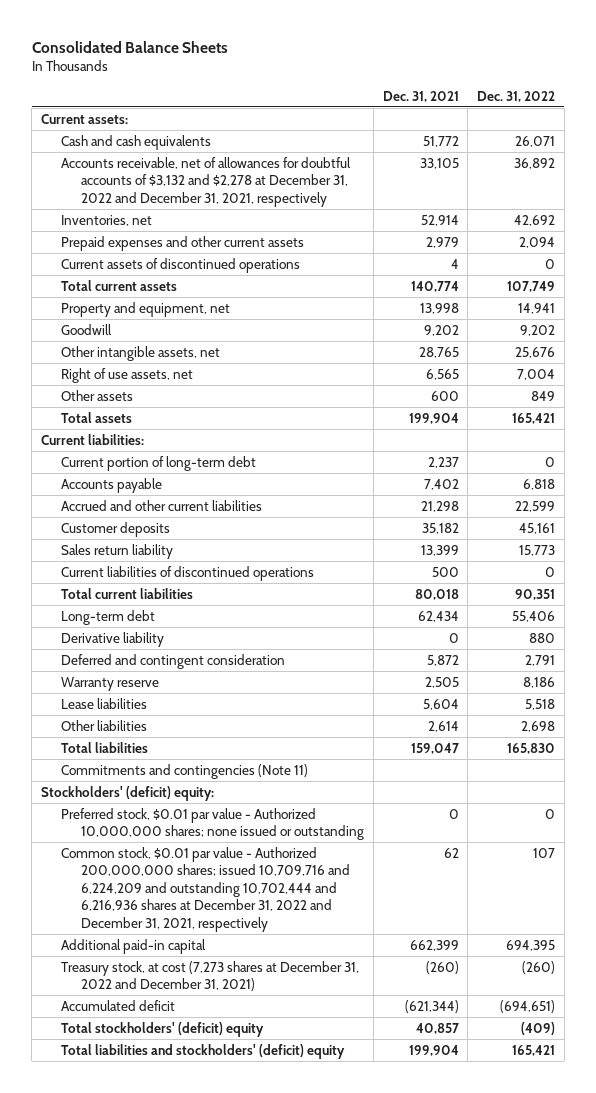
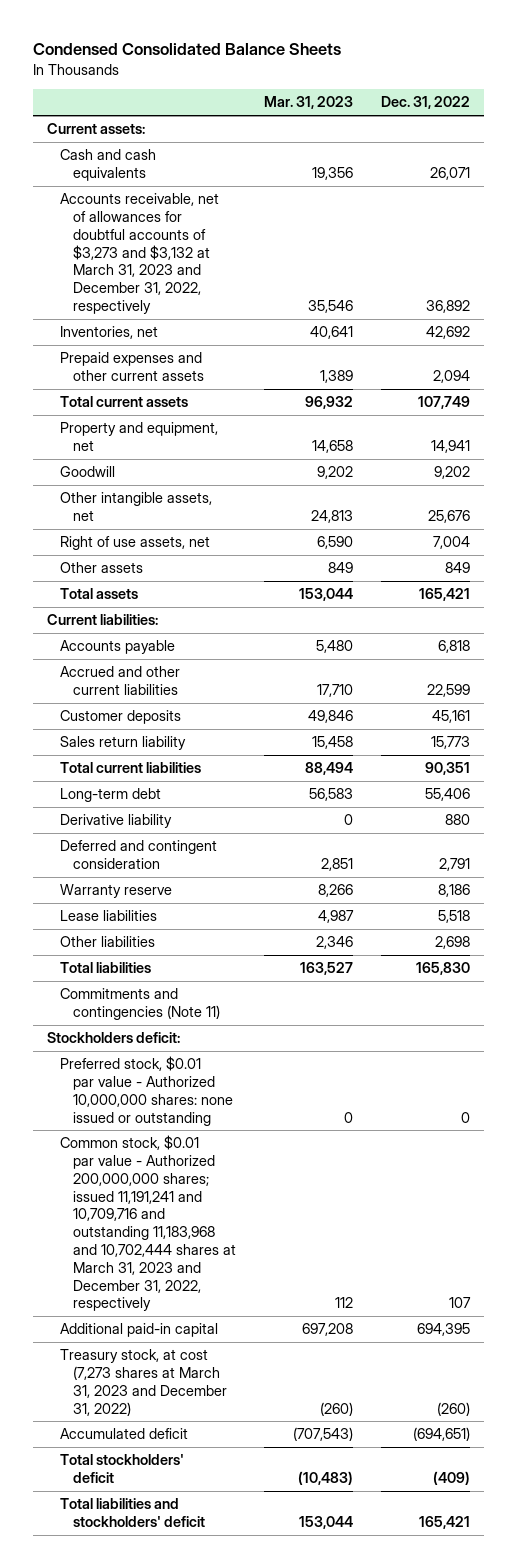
- Consolidated Balance Sheets
+ Condensed Consolidated Balance Sheets
- | Dec. 31, 2021 | Dec. 31, 2022
+ | Mar. 31, 2023 | Dec. 31, 2022
- Accounts receivable, net of allowances for doubtful accounts of $3,132 and $2,278 at December 31, 2022 and December 31, 2021, respectively | 33,105 | 36,892
+ Accounts receivable, net of allowances for doubtful accounts of $3,273 and $3,132 at March 31, 2023 and December 31, 2022, respectively | 35,546 | 36,892
- Current assets of discontinued operations | 4 | 0
- Current portion of long-term debt | 2,237 | 0
- Current liabilities of discontinued operations | 500 | 0
- Stockholders' (deficit) equity:
- Preferred stock, $0.01 par value - Authorized 10,000,000 shares; none issued or outstanding | 0 | 0
- Common stock, $0.01 par value - Authorized 200,000,000 shares; issued 10,709,716 and 6,224,209 and outstanding 10,702,444 and 6,216,936 shares at December 31, 2022 and December 31, 2021, respectively | 62 | 107
+ Stockholders deficit:
+ Preferred stock, $0.01 par value - Authorized 10,000,000 shares: none issued or outstanding | 0 | 0
+ Common stock, $0.01 par value - Authorized 200,000,000 shares; issued 11,191,241 and 10,709,716 and outstanding 11,183,968 and 10,702,444 shares at March 31, 2023 and December 31, 2022, respectively | 112 | 107
- Treasury stock, at cost (7,273 shares at December 31, 2022 and December 31, 2021) | (260) | (260)
+ Treasury stock, at cost (7,273 shares at March 31, 2023 and December 31, 2022) | (260) | (260)
- Total stockholders' (deficit) equity | 40,857 | (409)
- Total liabilities and stockholders' (deficit) equity | 199,904 | 165,421
+ Total stockholders' deficit | (10,483) | (409)
+ Total liabilities and stockholders' deficit | 153,044 | 165,421

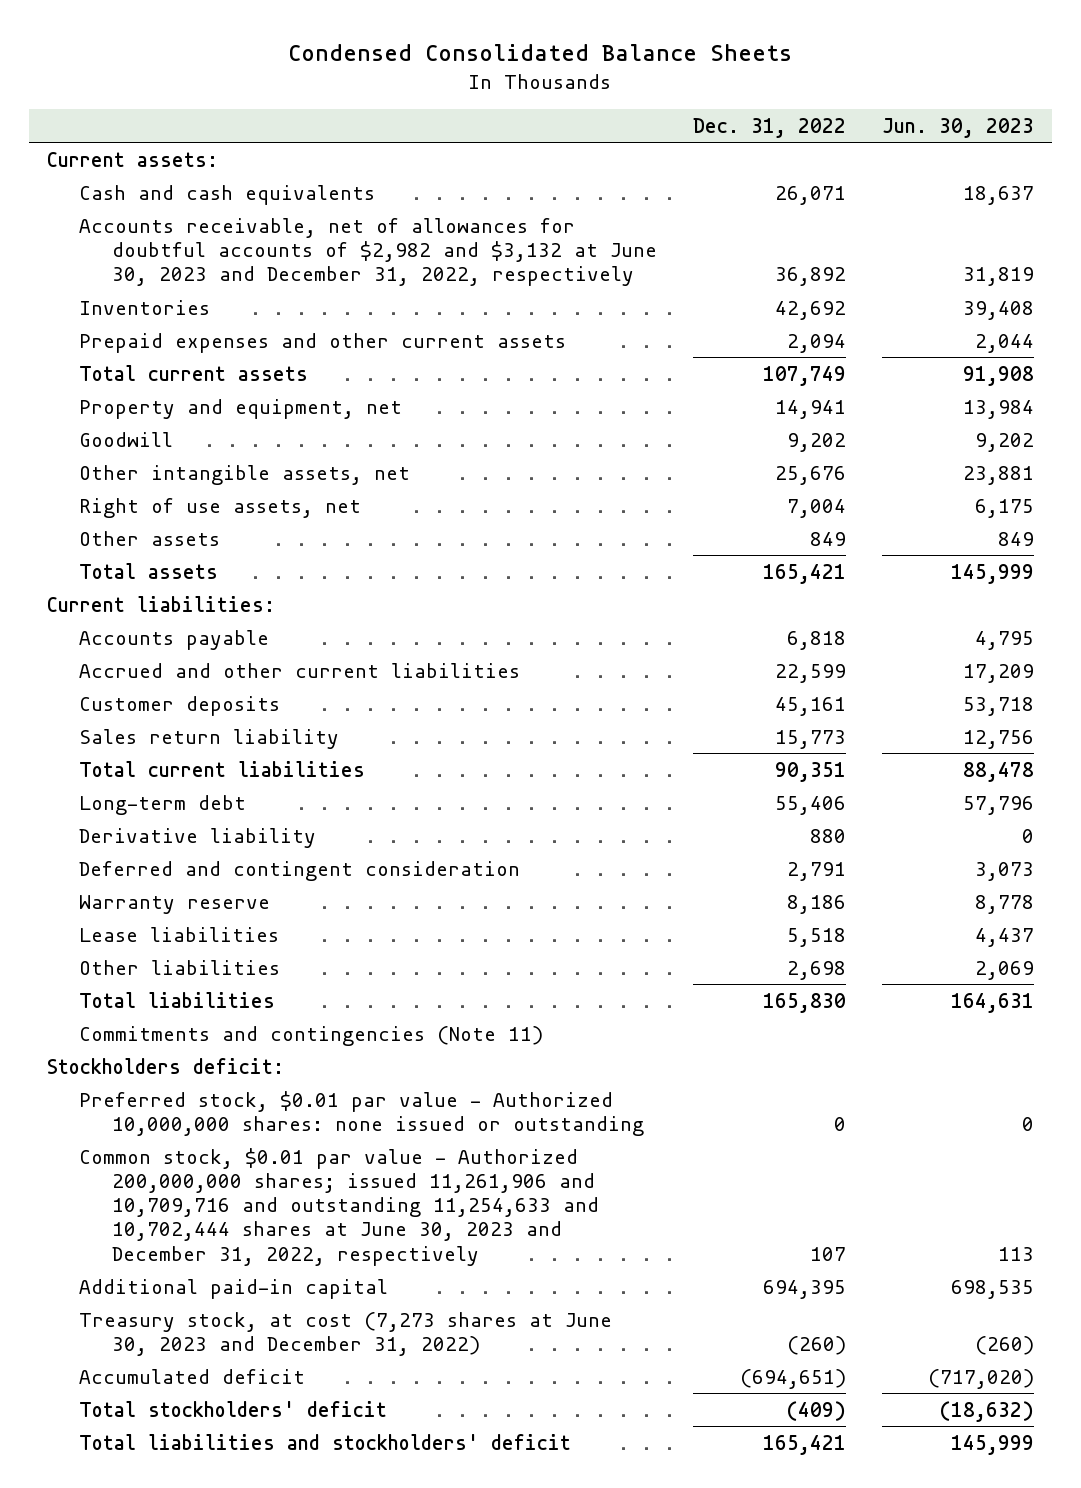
- | Mar. 31, 2023 | Dec. 31, 2022
+ | Dec. 31, 2022 | Jun. 30, 2023
- Accounts receivable, net of allowances for doubtful accounts of $3,273 and $3,132 at March 31, 2023 and December 31, 2022, respectively | 35,546 | 36,892
- Inventories, net | 40,641 | 42,692
+ Accounts receivable, net of allowances for doubtful accounts of $2,982 and $3,132 at June 30, 2023 and December 31, 2022, respectively | 36,892 | 31,819
+ Inventories | 42,692 | 39,408
- Common stock, $0.01 par value - Authorized 200,000,000 shares; issued 11,191,241 and 10,709,716 and outstanding 11,183,968 and 10,702,444 shares at March 31, 2023 and December 31, 2022, respectively | 112 | 107
+ Common stock, $0.01 par value - Authorized 200,000,000 shares; issued 11,261,906 and 10,709,716 and outstanding 11,254,633 and 10,702,444 shares at June 30, 2023 and December 31, 2022, respectively | 107 | 113
- Treasury stock, at cost (7,273 shares at March 31, 2023 and December 31, 2022) | (260) | (260)
+ Treasury stock, at cost (7,273 shares at June 30, 2023 and December 31, 2022) | (260) | (260)

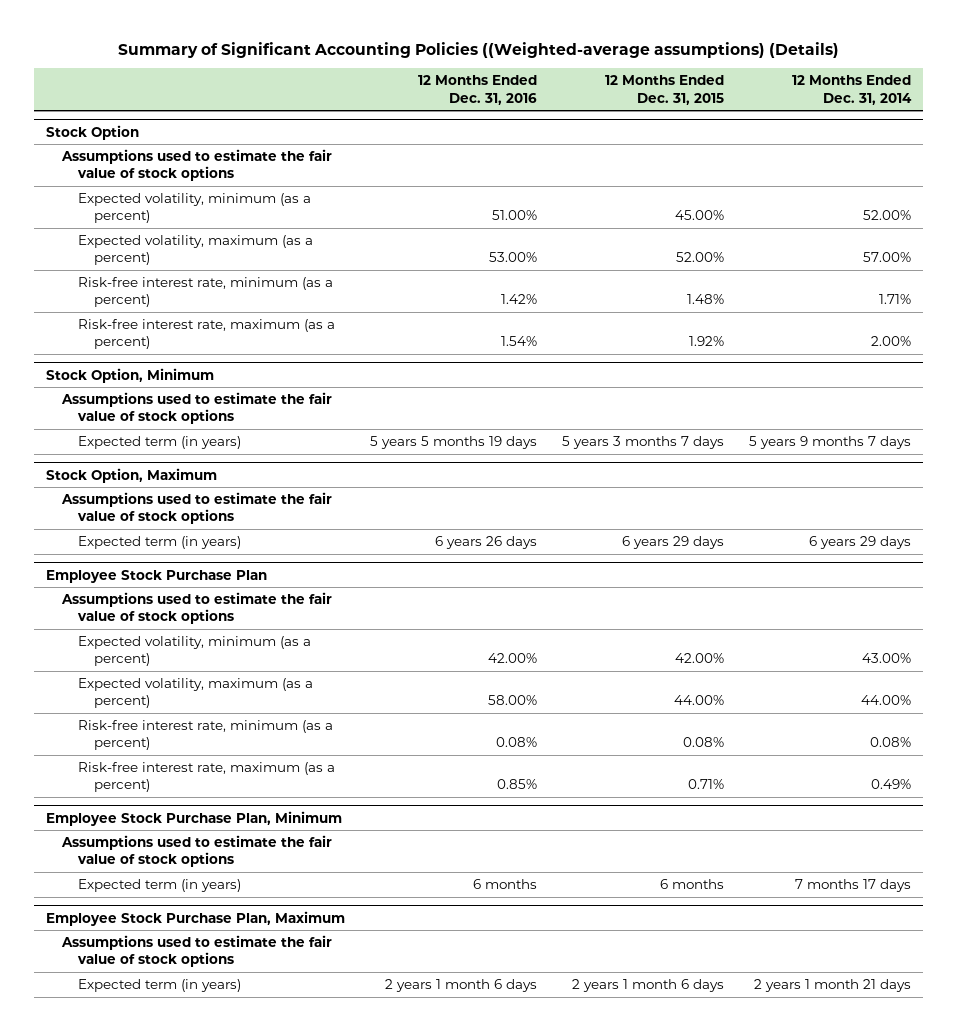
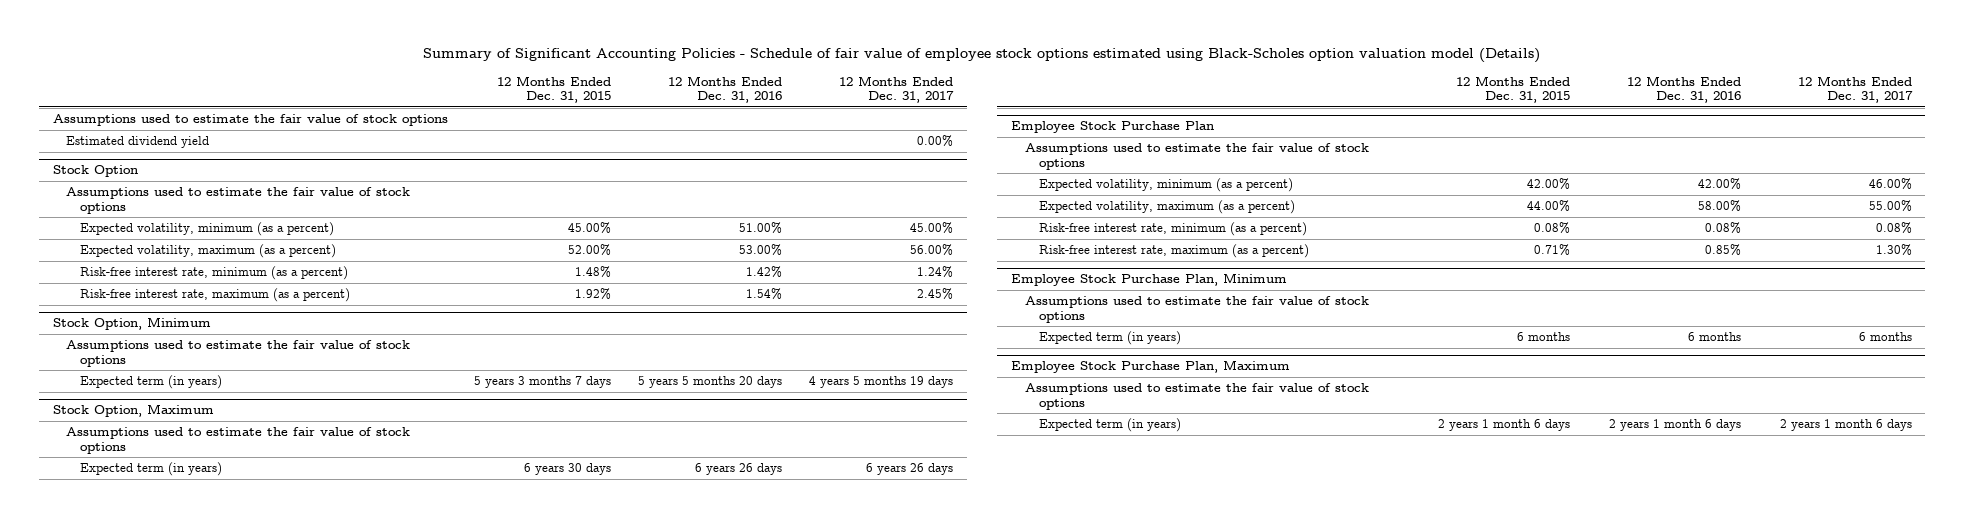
- Summary of Significant Accounting Policies ((Weighted-average assumptions) (Details)
+ Summary of Significant Accounting Policies - Schedule of fair value of employee stock options estimated using Black-Scholes option valuation model (Details)
- | 12 Months Ended Dec. 31, 2016 | 12 Months Ended Dec. 31, 2015 | 12 Months Ended Dec. 31, 2014
+ | 12 Months Ended Dec. 31, 2015 | 12 Months Ended Dec. 31, 2016 | 12 Months Ended Dec. 31, 2017
+ Assumptions used to estimate the fair value of stock options
+ Estimated dividend yield | | | 0.00%
@ Stock Option, Minimum
- Expected term (in years) | 5 years 5 months 19 days | 5 years 3 months 7 days | 5 years 9 months 7 days
+ Expected term (in years) | 5 years 3 months 7 days | 5 years 5 months 20 days | 4 years 5 months 19 days
@ Stock Option, Maximum
- Expected term (in years) | 6 years 26 days | 6 years 29 days | 6 years 29 days
+ Expected term (in years) | 6 years 30 days | 6 years 26 days | 6 years 26 days

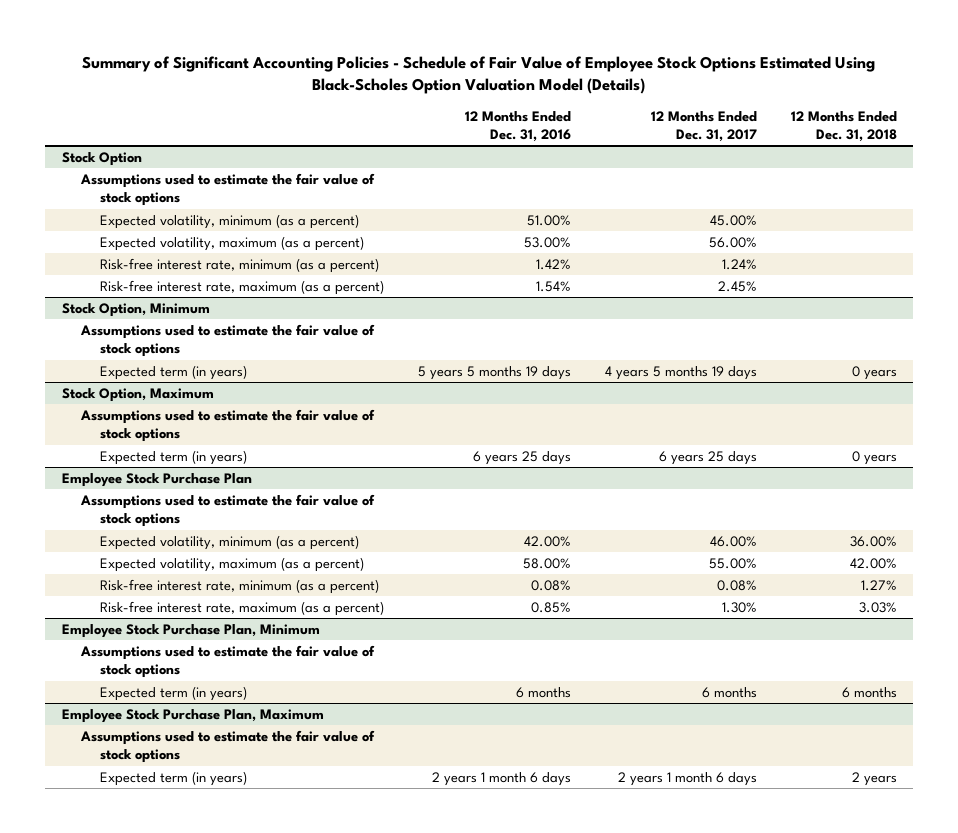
- Summary of Significant Accounting Policies - Schedule of fair value of employee stock options estimated using Black-Scholes option valuation model (Details)
+ Summary of Significant Accounting Policies - Schedule of Fair Value of Employee Stock Options Estimated Using Black-Scholes Option Valuation Model (Details)
- | 12 Months Ended Dec. 31, 2015 | 12 Months Ended Dec. 31, 2016 | 12 Months Ended Dec. 31, 2017
+ | 12 Months Ended Dec. 31, 2016 | 12 Months Ended Dec. 31, 2017 | 12 Months Ended Dec. 31, 2018
- Assumptions used to estimate the fair value of stock options
- Estimated dividend yield | | | 0.00%
@ Stock Option, Minimum
- Expected term (in years) | 5 years 3 months 7 days | 5 years 5 months 20 days | 4 years 5 months 19 days
+ Expected term (in years) | 5 years 5 months 19 days | 4 years 5 months 19 days | 0 years
@ Stock Option, Maximum
- Expected term (in years) | 6 years 30 days | 6 years 26 days | 6 years 26 days
+ Expected term (in years) | 6 years 25 days | 6 years 25 days | 0 years

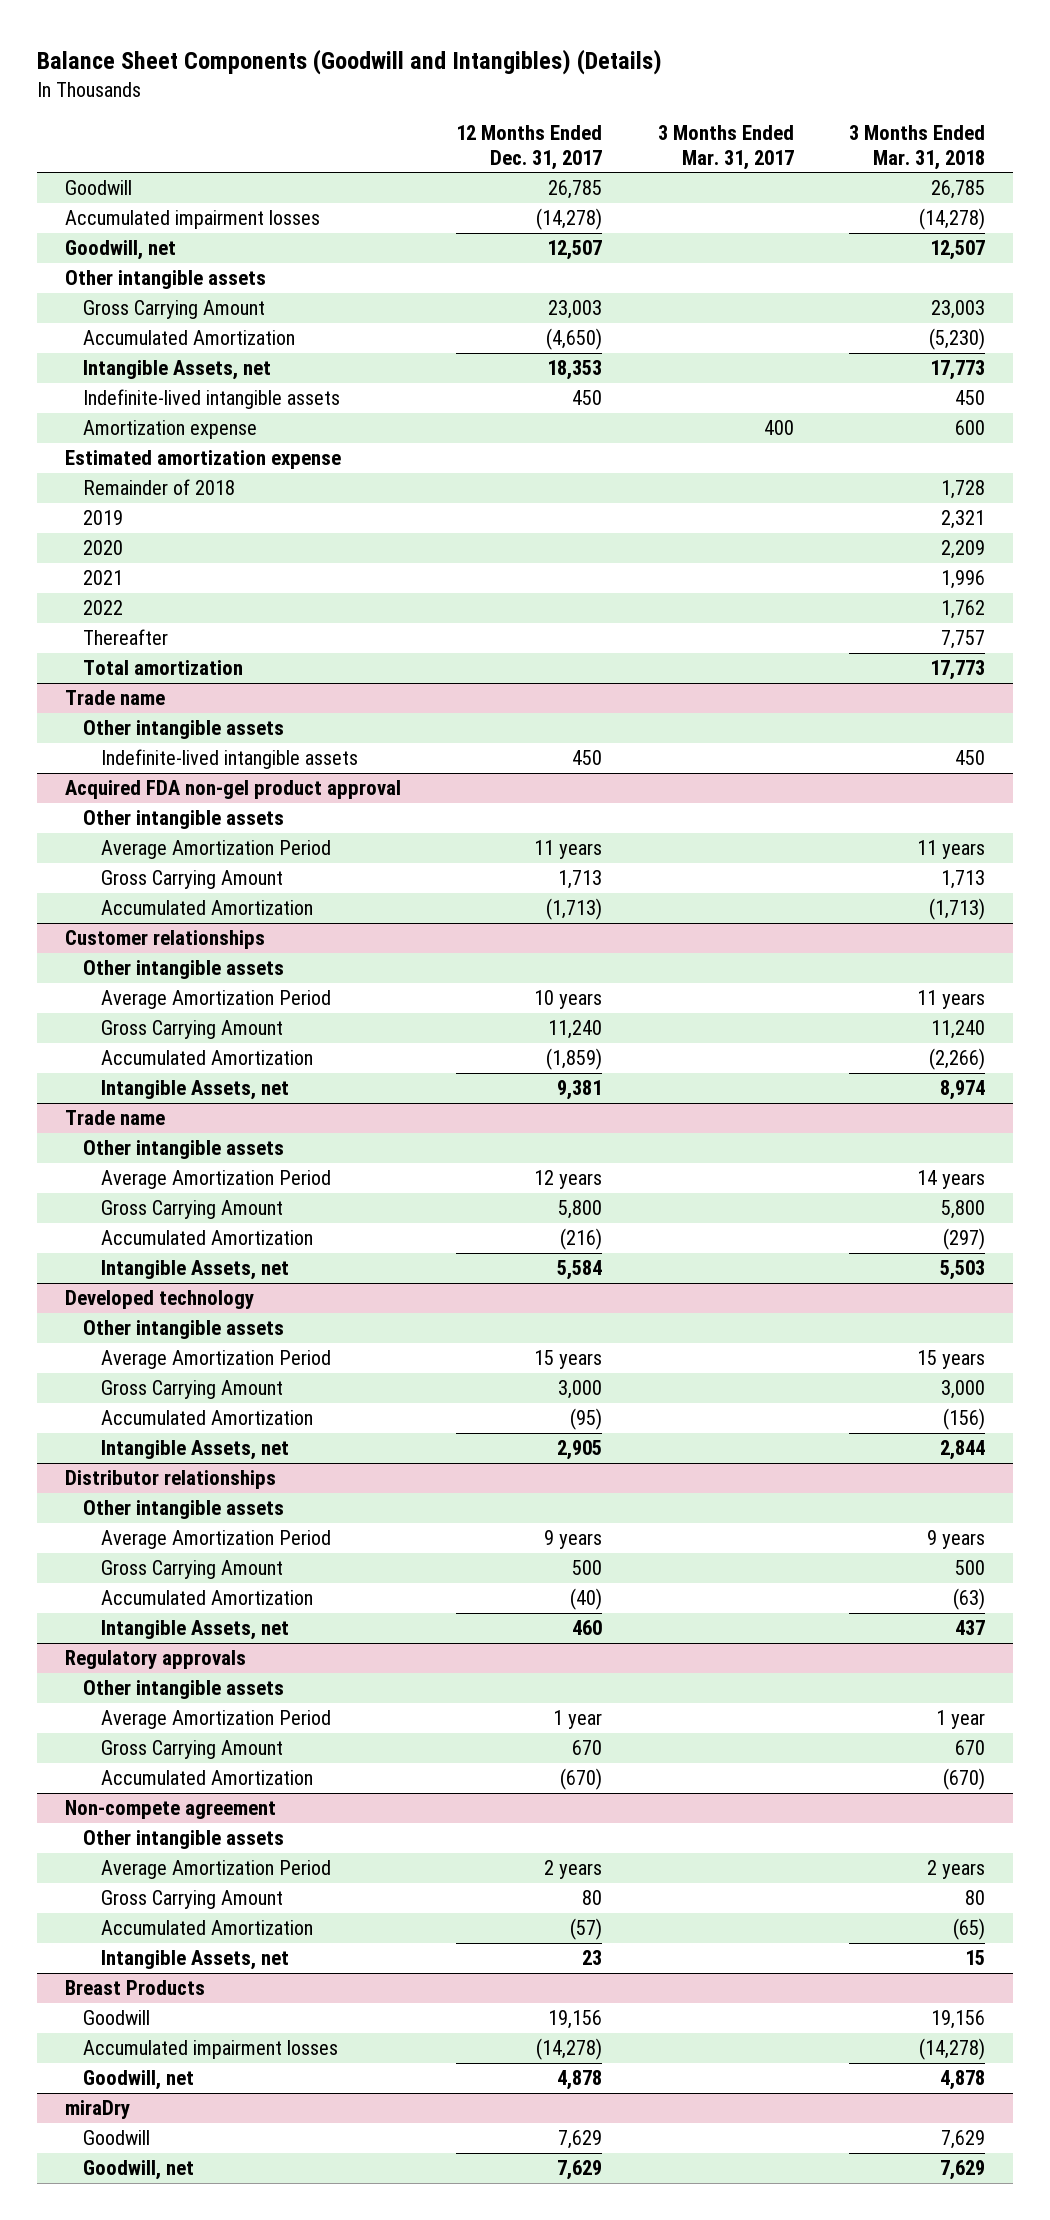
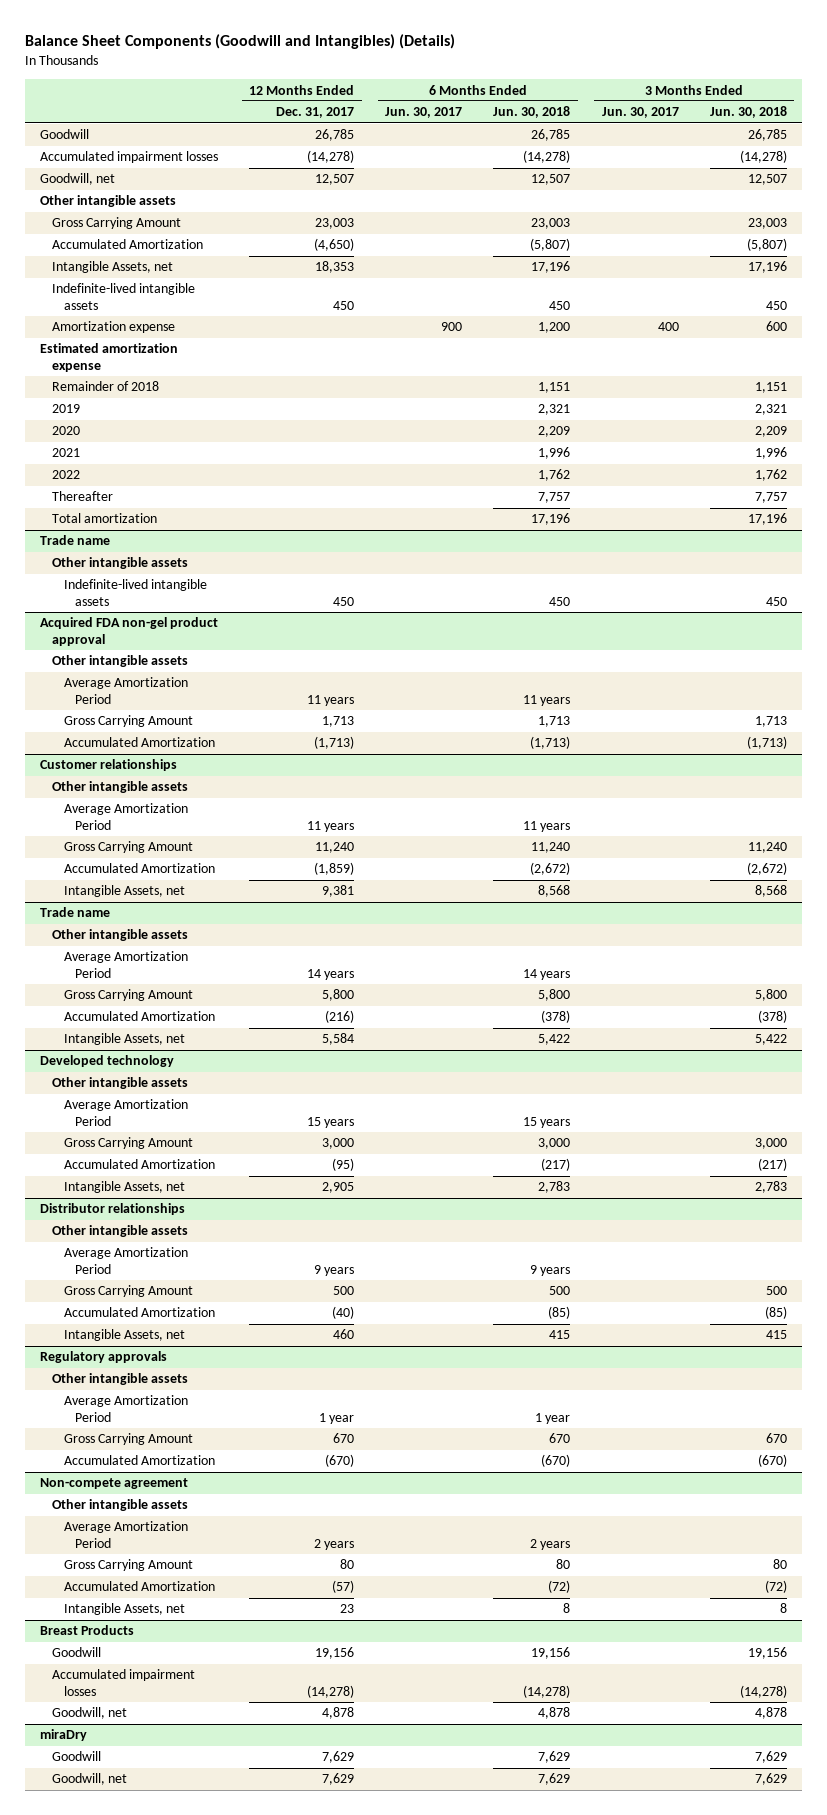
- | 12 Months Ended Dec. 31, 2017 | 3 Months Ended Mar. 31, 2017 | 3 Months Ended Mar. 31, 2018
+ | 12 Months Ended Dec. 31, 2017 | 6 Months Ended Jun. 30, 2017 | 6 Months Ended Jun. 30, 2018 | 3 Months Ended Jun. 30, 2017 | 3 Months Ended Jun. 30, 2018
@ Customer relationships
- Average Amortization Period | 10 years | | 11 years
+ Average Amortization Period | 11 years | | 11 years | |
@ Trade name
- Average Amortization Period | 12 years | | 14 years
+ Average Amortization Period | 14 years | | 14 years | |

